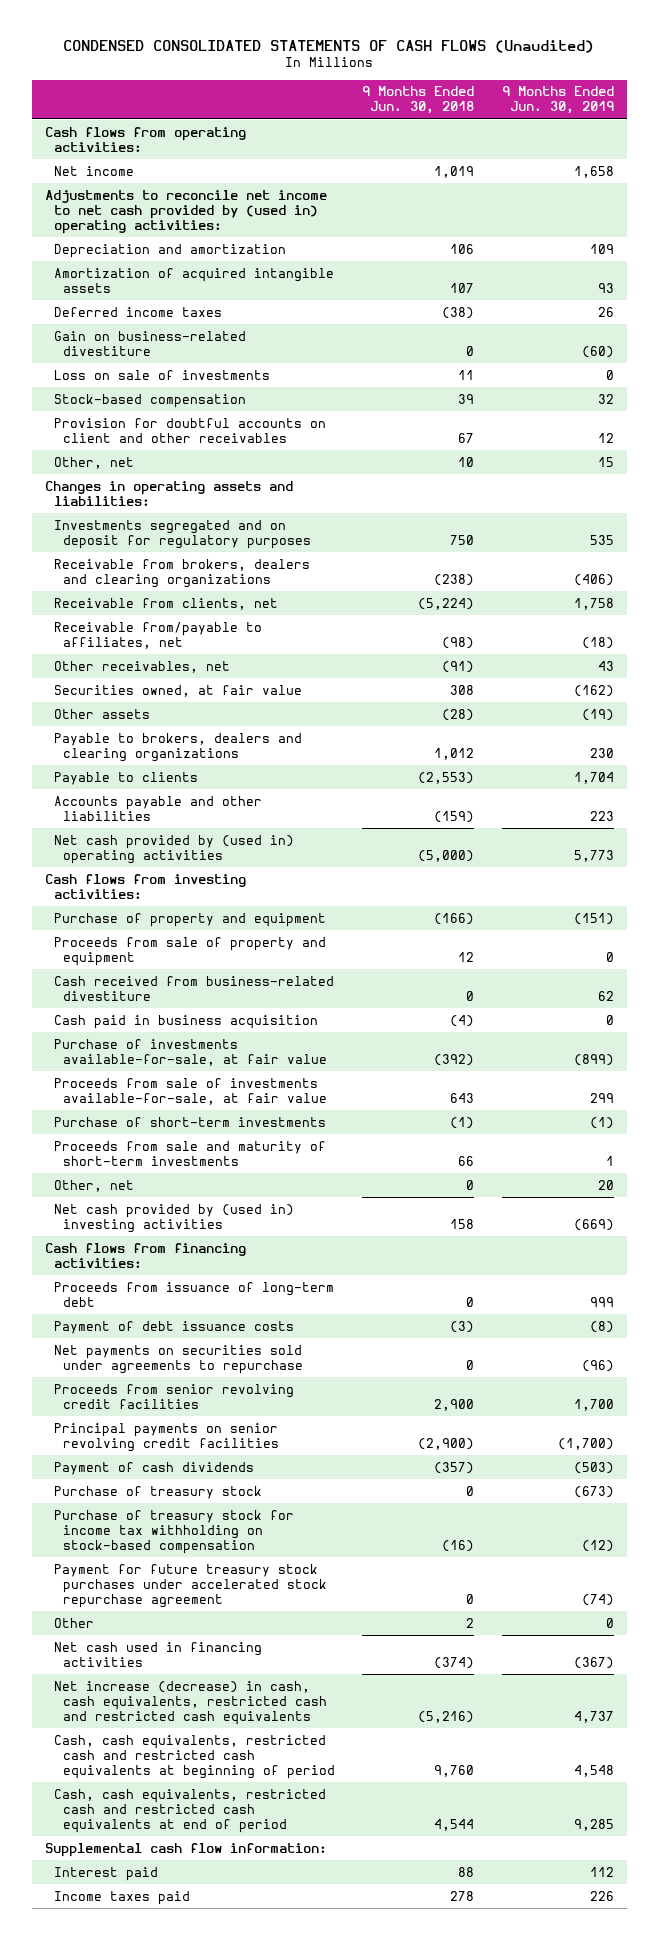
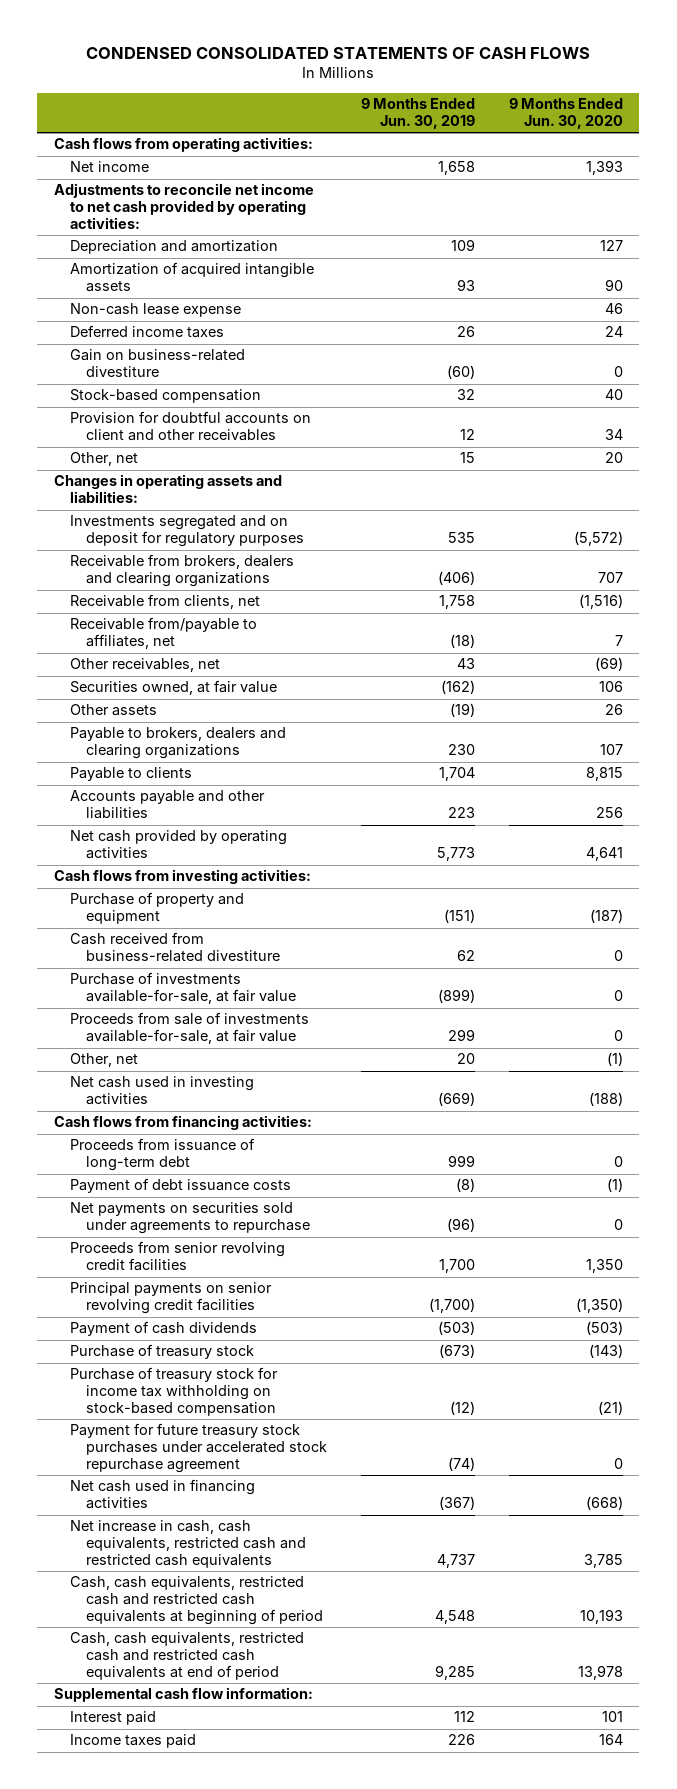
- CONDENSED CONSOLIDATED STATEMENTS OF CASH FLOWS (Unaudited)
+ CONDENSED CONSOLIDATED STATEMENTS OF CASH FLOWS
- | 9 Months Ended Jun. 30, 2018 | 9 Months Ended Jun. 30, 2019
+ | 9 Months Ended Jun. 30, 2019 | 9 Months Ended Jun. 30, 2020
- Adjustments to reconcile net income to net cash provided by (used in) operating activities:
+ Adjustments to reconcile net income to net cash provided by operating activities:
+ Non-cash lease expense | | 46
- Loss on sale of investments | 11 | 0
- Net cash provided by (used in) operating activities | (5,000) | 5,773
+ Net cash provided by operating activities | 5,773 | 4,641
- Proceeds from sale of property and equipment | 12 | 0
- Cash paid in business acquisition | (4) | 0
- Purchase of short-term investments | (1) | (1)
- Proceeds from sale and maturity of short-term investments | 66 | 1
- Net cash provided by (used in) investing activities | 158 | (669)
+ Net cash used in investing activities | (669) | (188)
- Other | 2 | 0
- Net increase (decrease) in cash, cash equivalents, restricted cash and restricted cash equivalents | (5,216) | 4,737
+ Net increase in cash, cash equivalents, restricted cash and restricted cash equivalents | 4,737 | 3,785

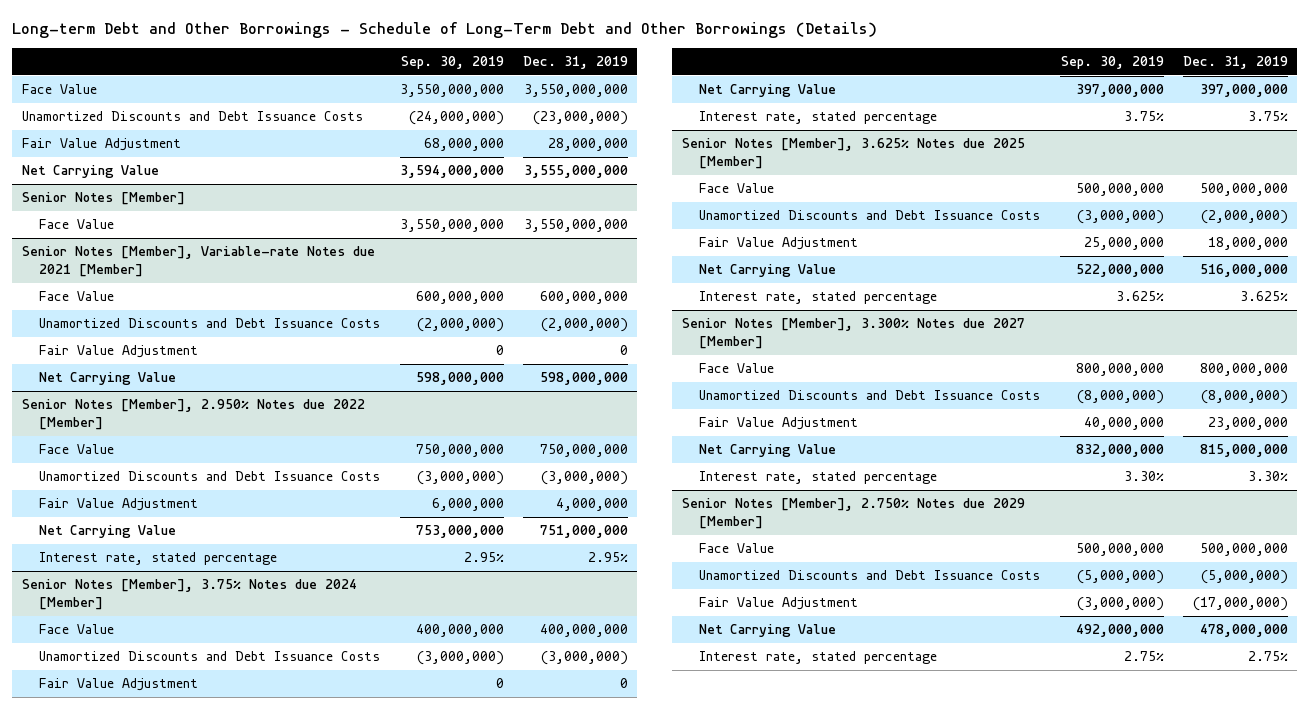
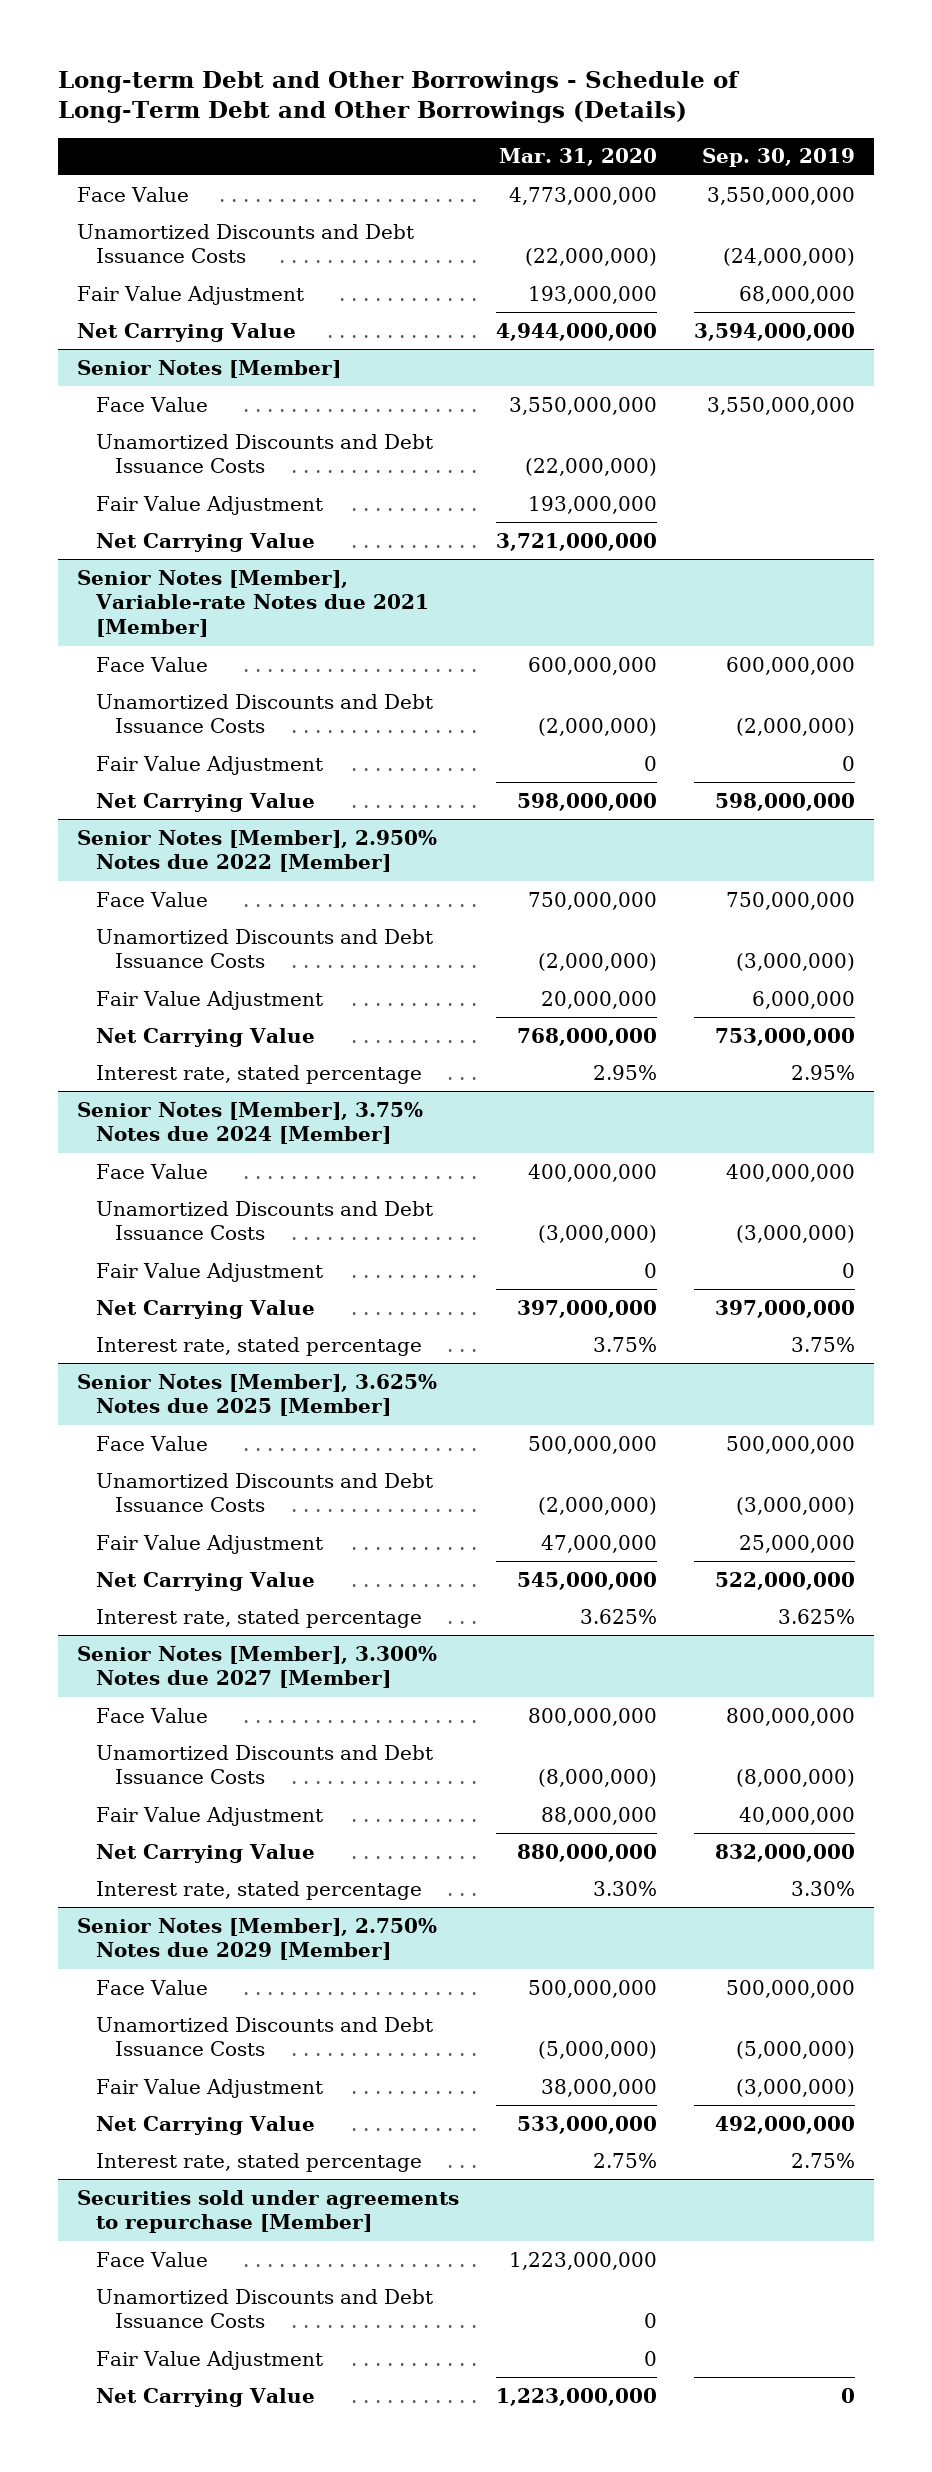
- | Sep. 30, 2019 | Dec. 31, 2019
+ | Mar. 31, 2020 | Sep. 30, 2019
@ Senior Notes [Member]
+ Unamortized Discounts and Debt Issuance Costs | (22,000,000) |
+ Fair Value Adjustment | 193,000,000 |
+ Net Carrying Value | 3,721,000,000 |
+ Securities sold under agreements to repurchase [Member]
+ Face Value | 1,223,000,000 |
+ Unamortized Discounts and Debt Issuance Costs | 0 |
+ Fair Value Adjustment | 0 |
+ Net Carrying Value | 1,223,000,000 | 0

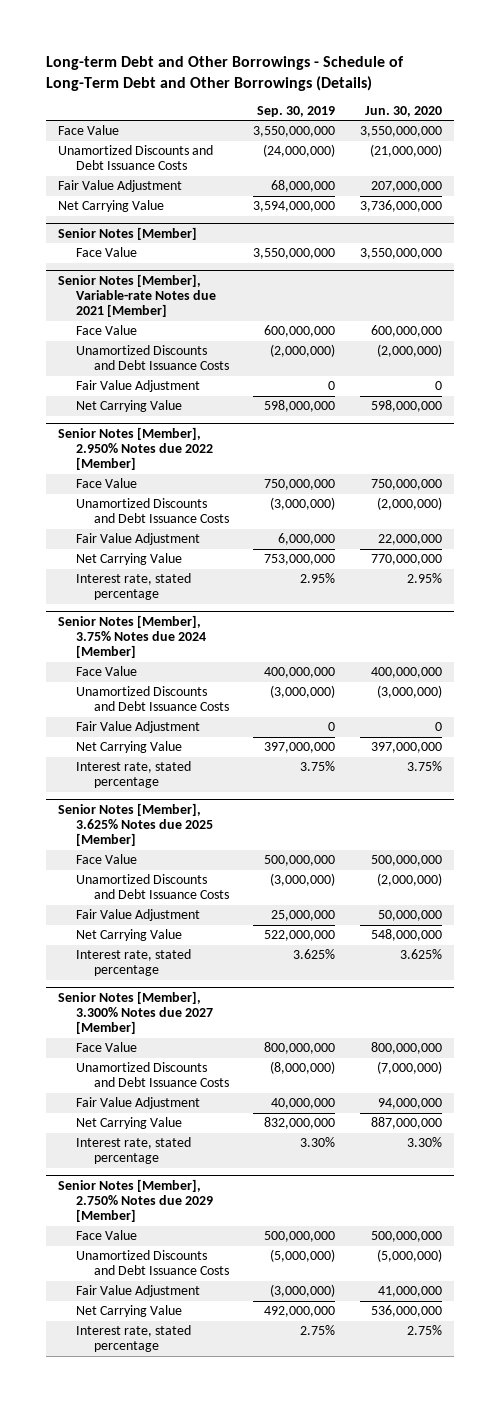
- | Mar. 31, 2020 | Sep. 30, 2019
+ | Sep. 30, 2019 | Jun. 30, 2020
@ Senior Notes [Member]
- Unamortized Discounts and Debt Issuance Costs | (22,000,000) |
- Fair Value Adjustment | 193,000,000 |
- Net Carrying Value | 3,721,000,000 |
- Securities sold under agreements to repurchase [Member]
- Face Value | 1,223,000,000 |
- Unamortized Discounts and Debt Issuance Costs | 0 |
- Fair Value Adjustment | 0 |
- Net Carrying Value | 1,223,000,000 | 0

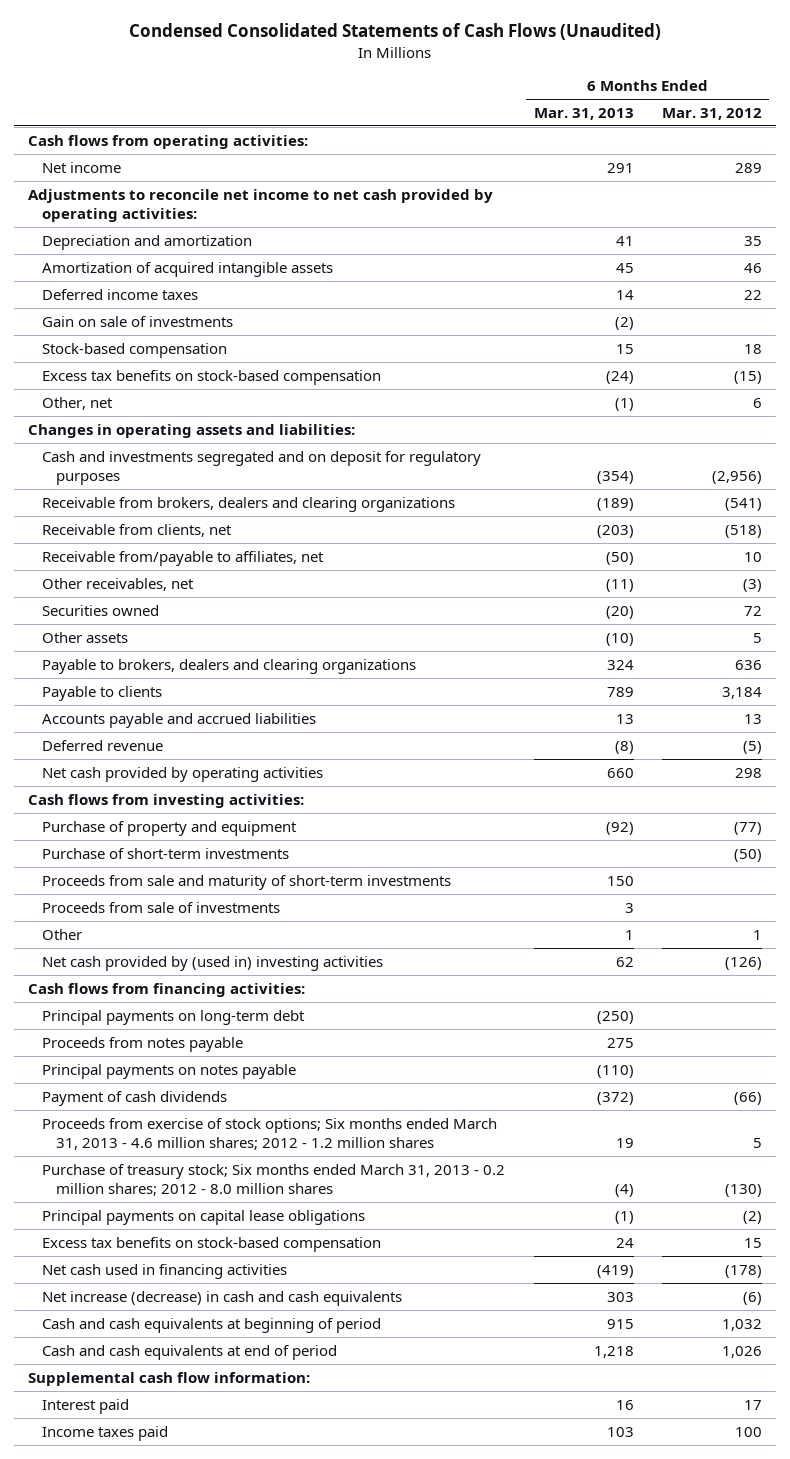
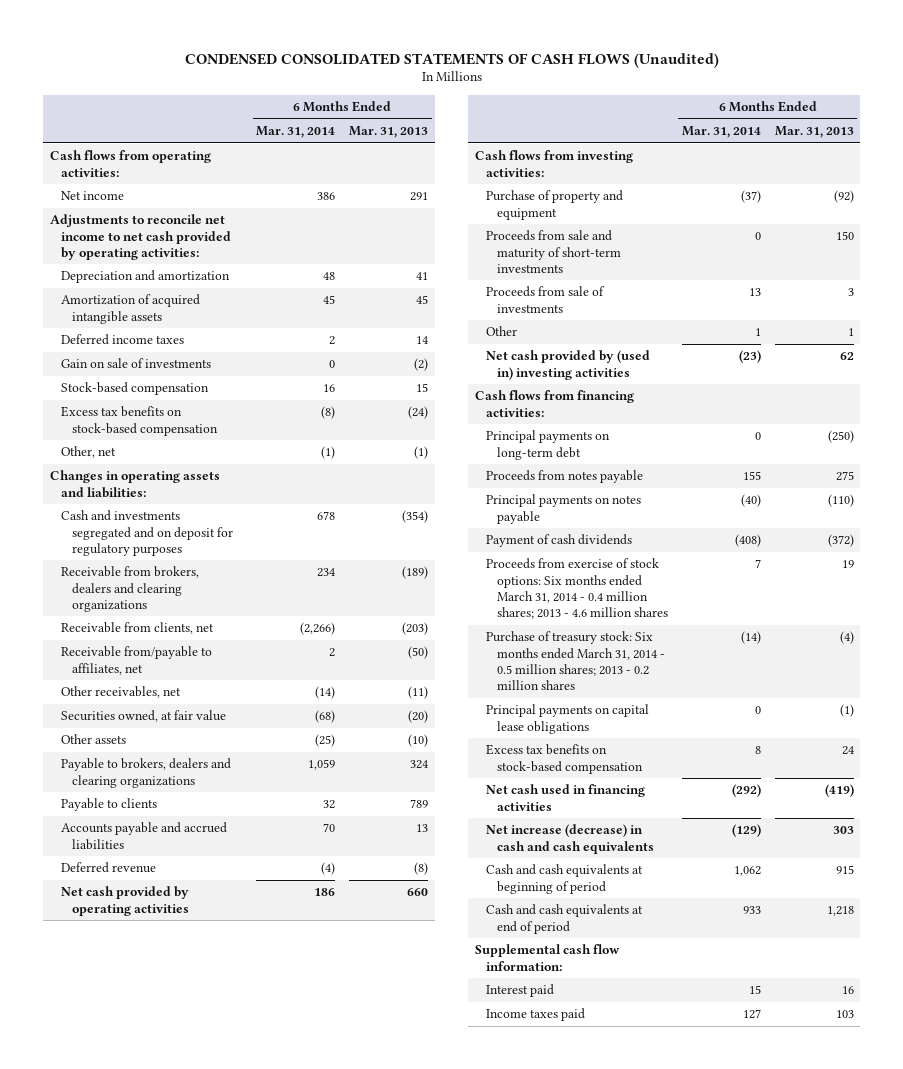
- Condensed Consolidated Statements of Cash Flows (Unaudited)
+ CONDENSED CONSOLIDATED STATEMENTS OF CASH FLOWS (Unaudited)
- | 6 Months Ended Mar. 31, 2013 | 6 Months Ended Mar. 31, 2012
+ | 6 Months Ended Mar. 31, 2014 | 6 Months Ended Mar. 31, 2013
- Securities owned | (20) | 72
+ Securities owned, at fair value | (68) | (20)
- Purchase of short-term investments | | (50)
- Proceeds from exercise of stock options; Six months ended March 31, 2013 - 4.6 million shares; 2012 - 1.2 million shares | 19 | 5
- Purchase of treasury stock; Six months ended March 31, 2013 - 0.2 million shares; 2012 - 8.0 million shares | (4) | (130)
+ Proceeds from exercise of stock options: Six months ended March 31, 2014 - 0.4 million shares; 2013 - 4.6 million shares | 7 | 19
+ Purchase of treasury stock: Six months ended March 31, 2014 - 0.5 million shares; 2013 - 0.2 million shares | (14) | (4)

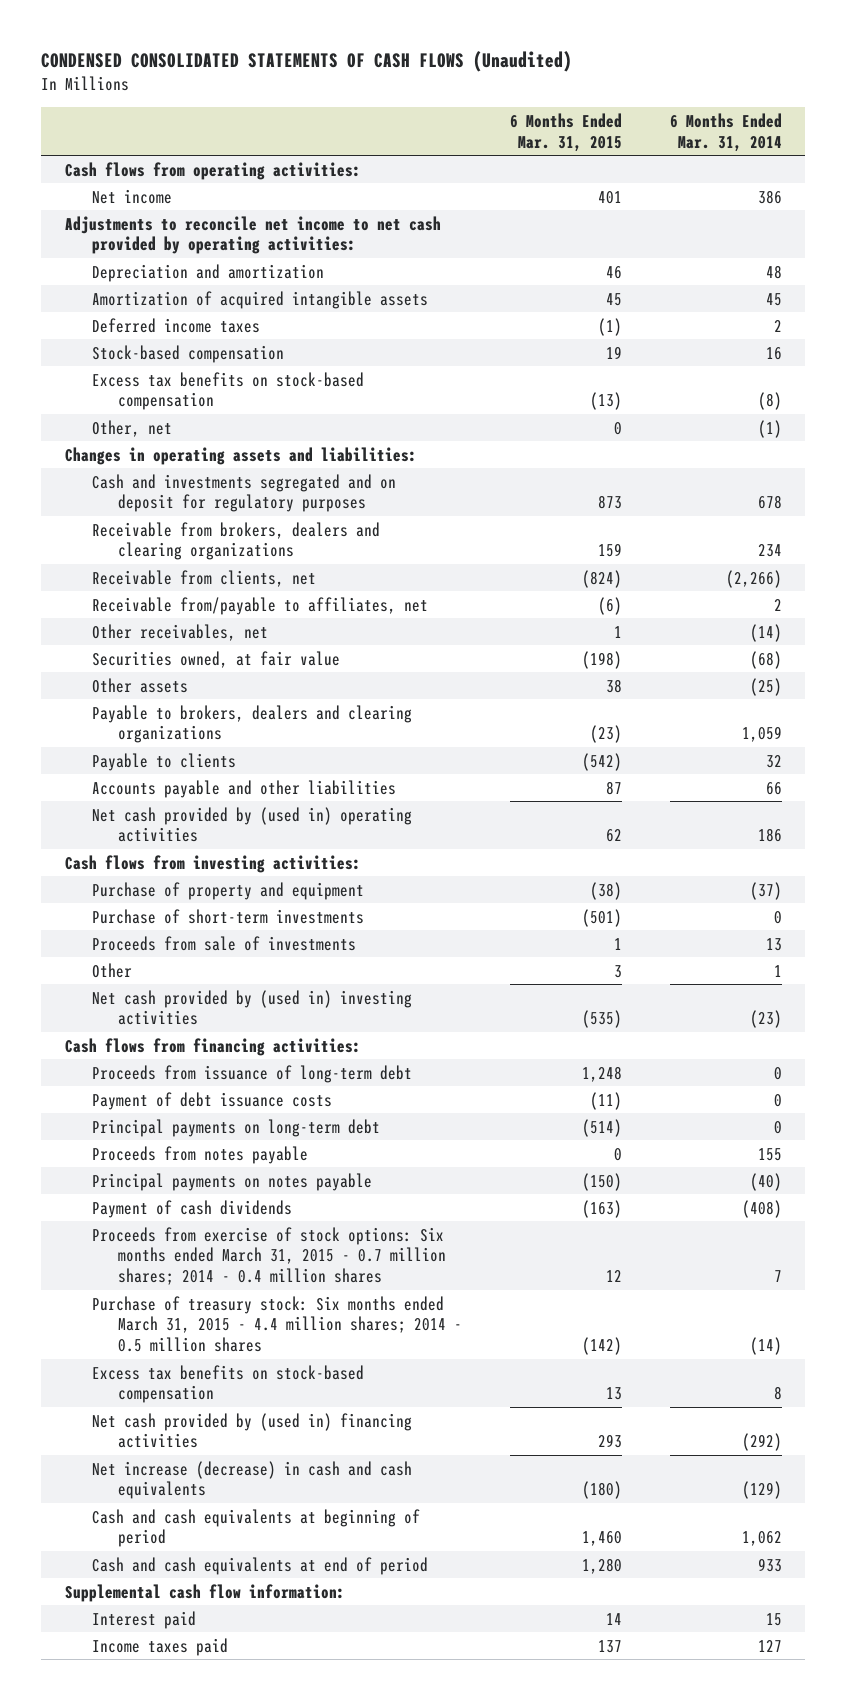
- | 6 Months Ended Mar. 31, 2014 | 6 Months Ended Mar. 31, 2013
+ | 6 Months Ended Mar. 31, 2015 | 6 Months Ended Mar. 31, 2014
- Gain on sale of investments | 0 | (2)
- Accounts payable and accrued liabilities | 70 | 13
- Deferred revenue | (4) | (8)
- Net cash provided by operating activities | 186 | 660
+ Accounts payable and other liabilities | 87 | 66
+ Net cash provided by (used in) operating activities | 62 | 186
- Proceeds from sale and maturity of short-term investments | 0 | 150
+ Purchase of short-term investments | (501) | 0
+ Proceeds from issuance of long-term debt | 1,248 | 0
+ Payment of debt issuance costs | (11) | 0
- Proceeds from exercise of stock options: Six months ended March 31, 2014 - 0.4 million shares; 2013 - 4.6 million shares | 7 | 19
- Purchase of treasury stock: Six months ended March 31, 2014 - 0.5 million shares; 2013 - 0.2 million shares | (14) | (4)
- Principal payments on capital lease obligations | 0 | (1)
+ Proceeds from exercise of stock options: Six months ended March 31, 2015 - 0.7 million shares; 2014 - 0.4 million shares | 12 | 7
+ Purchase of treasury stock: Six months ended March 31, 2015 - 4.4 million shares; 2014 - 0.5 million shares | (142) | (14)
- Net cash used in financing activities | (292) | (419)
+ Net cash provided by (used in) financing activities | 293 | (292)

